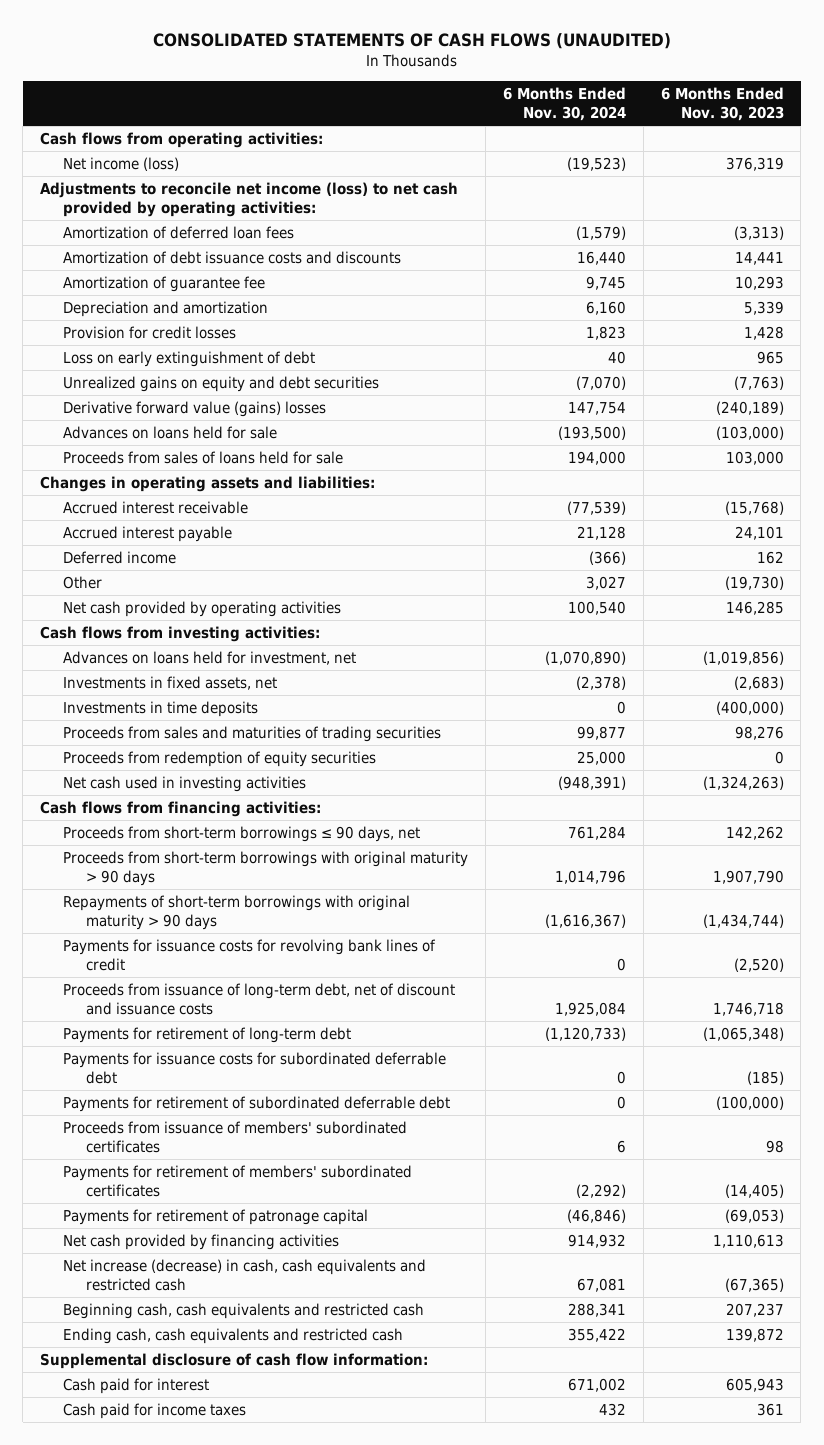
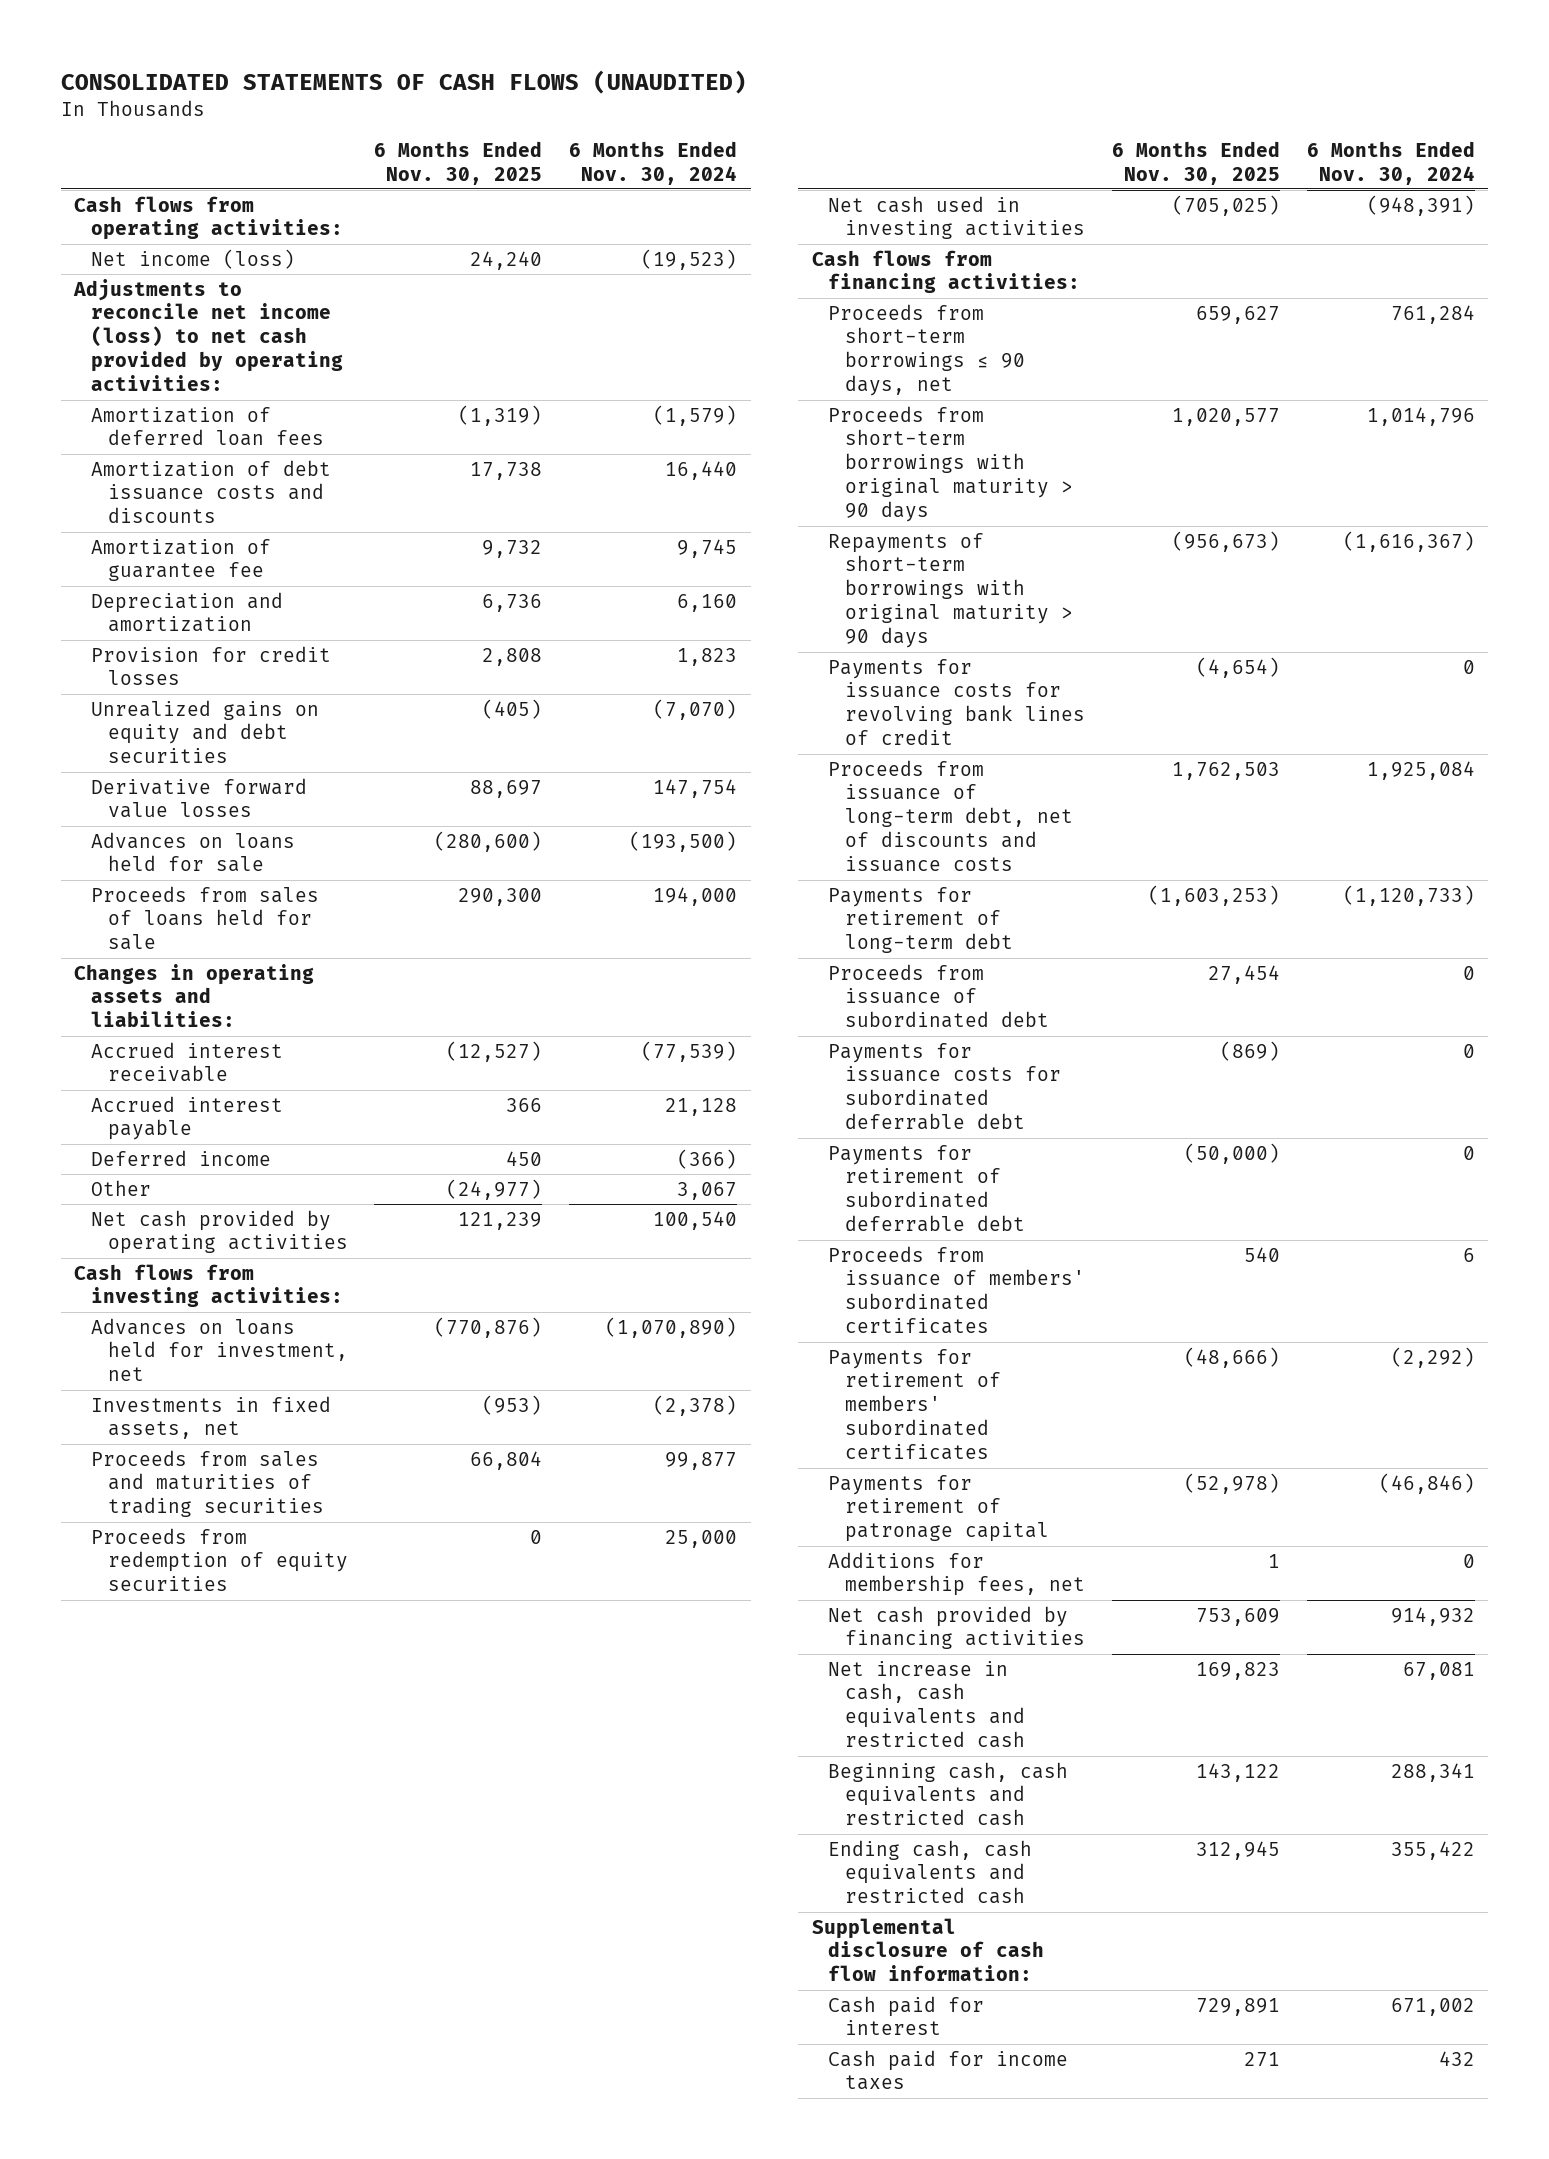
- | 6 Months Ended Nov. 30, 2024 | 6 Months Ended Nov. 30, 2023
+ | 6 Months Ended Nov. 30, 2025 | 6 Months Ended Nov. 30, 2024
- Loss on early extinguishment of debt | 40 | 965
- Derivative forward value (gains) losses | 147,754 | (240,189)
+ Derivative forward value losses | 88,697 | 147,754
- Other | 3,027 | (19,730)
+ Other | (24,977) | 3,067
- Investments in time deposits | 0 | (400,000)
- Proceeds from issuance of long-term debt, net of discount and issuance costs | 1,925,084 | 1,746,718
+ Proceeds from issuance of long-term debt, net of discounts and issuance costs | 1,762,503 | 1,925,084
+ Proceeds from issuance of subordinated debt | 27,454 | 0
+ Additions for membership fees, net | 1 | 0
- Net increase (decrease) in cash, cash equivalents and restricted cash | 67,081 | (67,365)
+ Net increase in cash, cash equivalents and restricted cash | 169,823 | 67,081

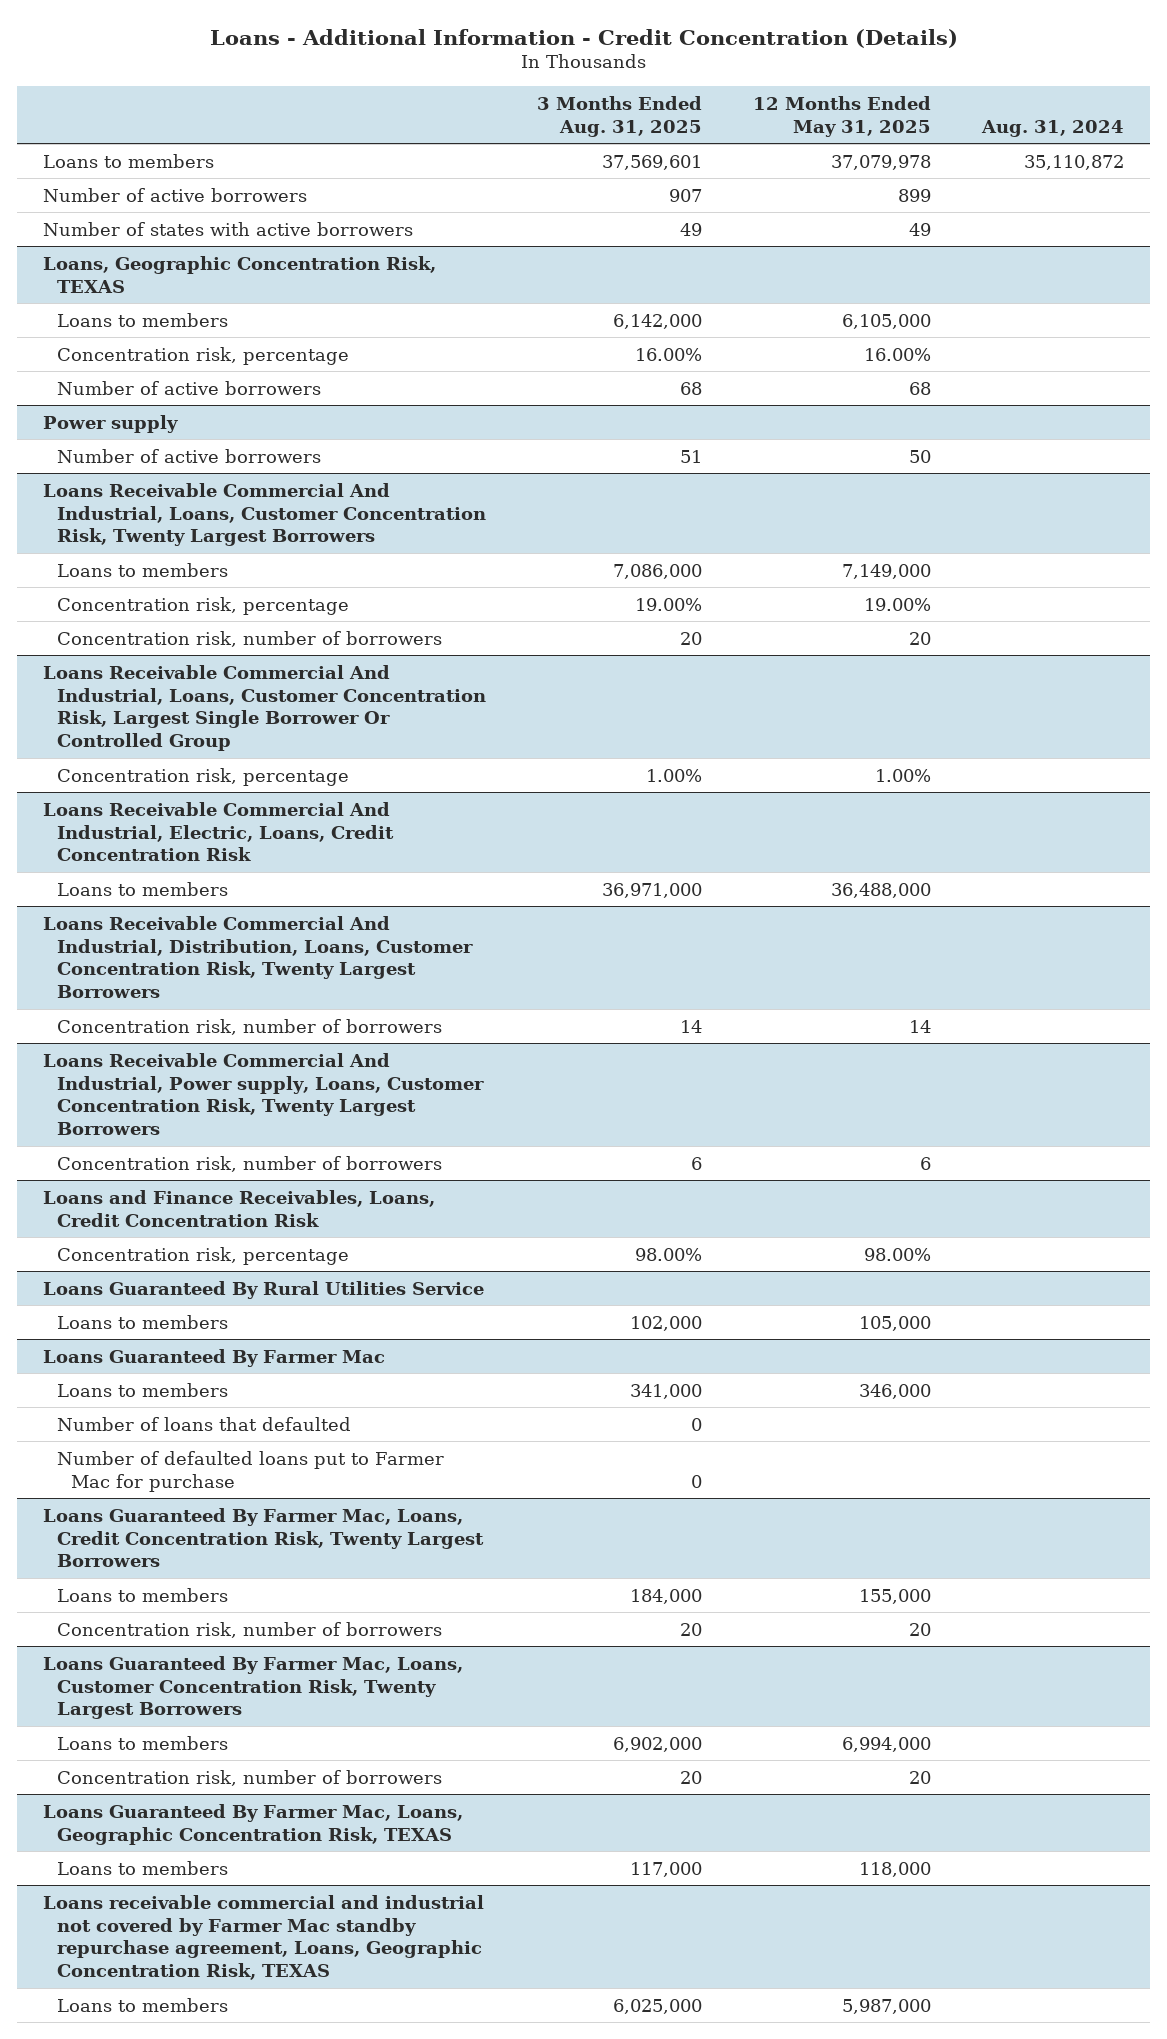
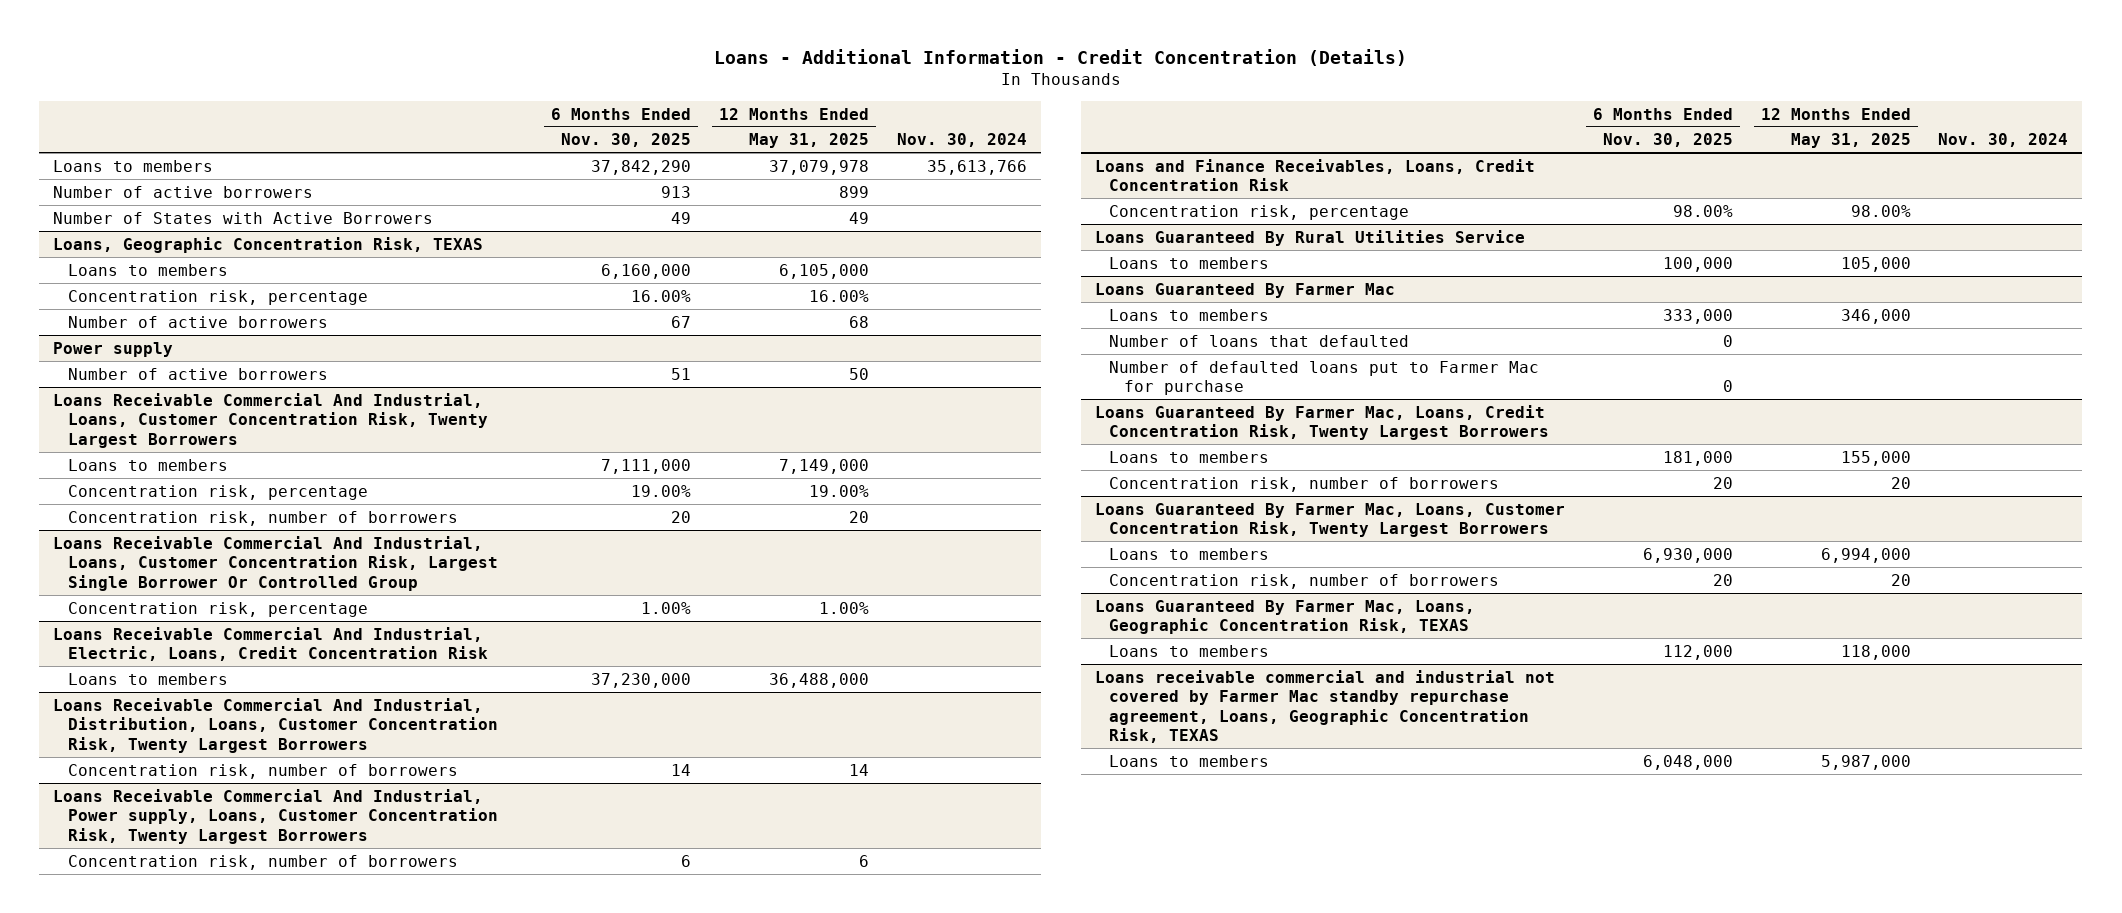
- | 3 Months Ended Aug. 31, 2025 | 12 Months Ended May 31, 2025 | Aug. 31, 2024
+ | 6 Months Ended Nov. 30, 2025 | 12 Months Ended May 31, 2025 | Nov. 30, 2024
- Number of states with active borrowers | 49 | 49 |
+ Number of States with Active Borrowers | 49 | 49 |

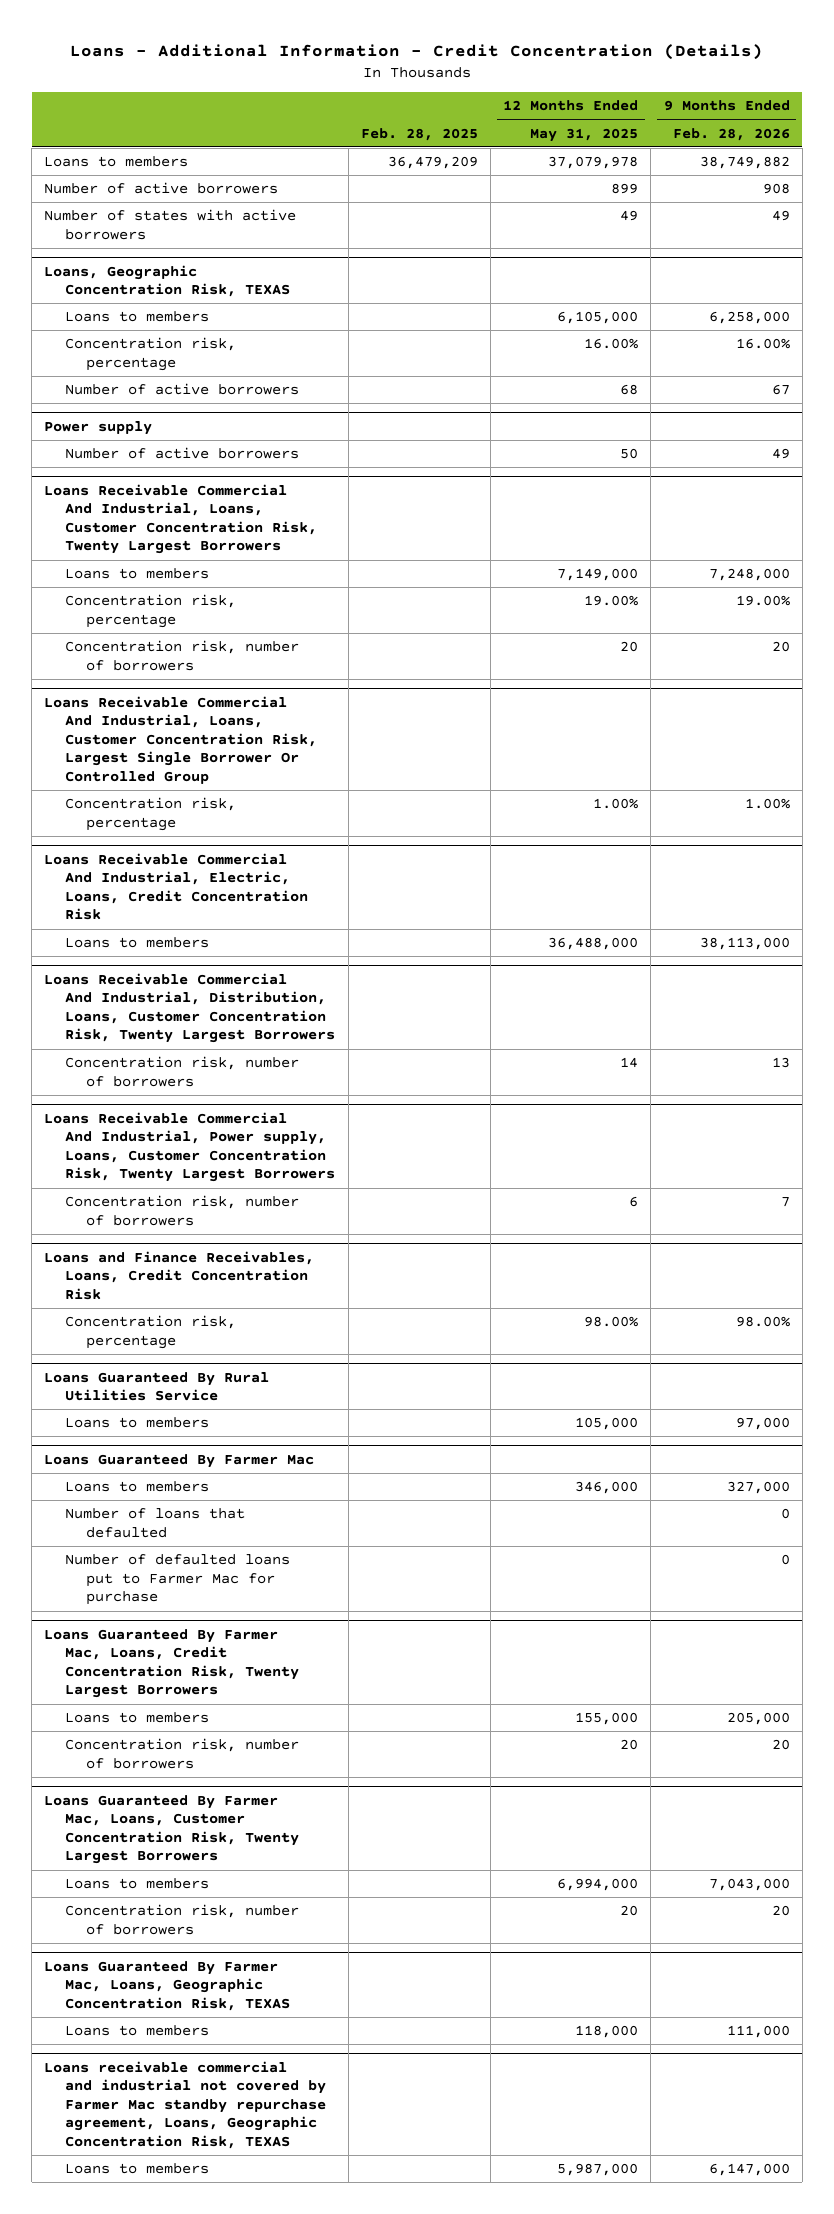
- | 6 Months Ended Nov. 30, 2025 | 12 Months Ended May 31, 2025 | Nov. 30, 2024
+ | Feb. 28, 2025 | 12 Months Ended May 31, 2025 | 9 Months Ended Feb. 28, 2026
- Number of States with Active Borrowers | 49 | 49 |
+ Number of states with active borrowers | | 49 | 49

